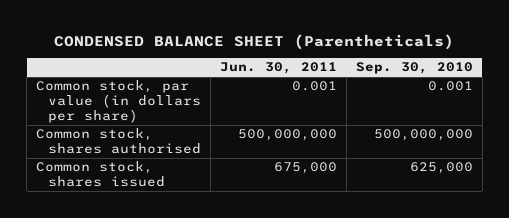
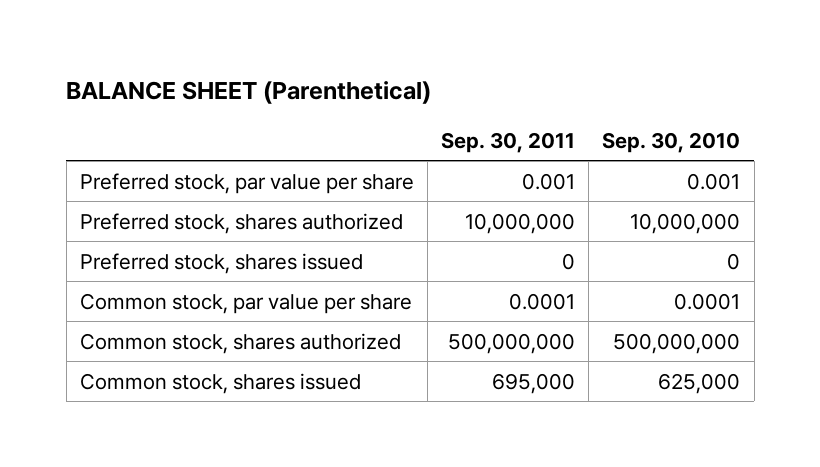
- CONDENSED BALANCE SHEET (Parentheticals)
+ BALANCE SHEET (Parenthetical)
- | Jun. 30, 2011 | Sep. 30, 2010
+ | Sep. 30, 2011 | Sep. 30, 2010
- Common stock, par value (in dollars per share) | 0.001 | 0.001
- Common stock, shares authorised | 500,000,000 | 500,000,000
+ Preferred stock, par value per share | 0.001 | 0.001
+ Preferred stock, shares authorized | 10,000,000 | 10,000,000
+ Preferred stock, shares issued | 0 | 0
+ Common stock, par value per share | 0.0001 | 0.0001
+ Common stock, shares authorized | 500,000,000 | 500,000,000

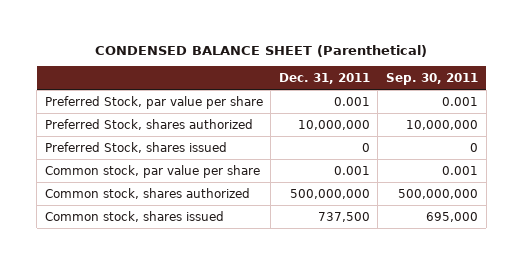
- BALANCE SHEET (Parenthetical)
+ CONDENSED BALANCE SHEET (Parenthetical)
- | Sep. 30, 2011 | Sep. 30, 2010
+ | Dec. 31, 2011 | Sep. 30, 2011
- Preferred stock, par value per share | 0.001 | 0.001
- Preferred stock, shares authorized | 10,000,000 | 10,000,000
- Preferred stock, shares issued | 0 | 0
- Common stock, par value per share | 0.0001 | 0.0001
+ Preferred Stock, par value per share | 0.001 | 0.001
+ Preferred Stock, shares authorized | 10,000,000 | 10,000,000
+ Preferred Stock, shares issued | 0 | 0
+ Common stock, par value per share | 0.001 | 0.001

